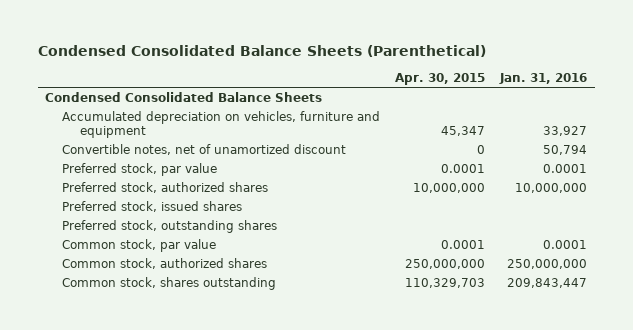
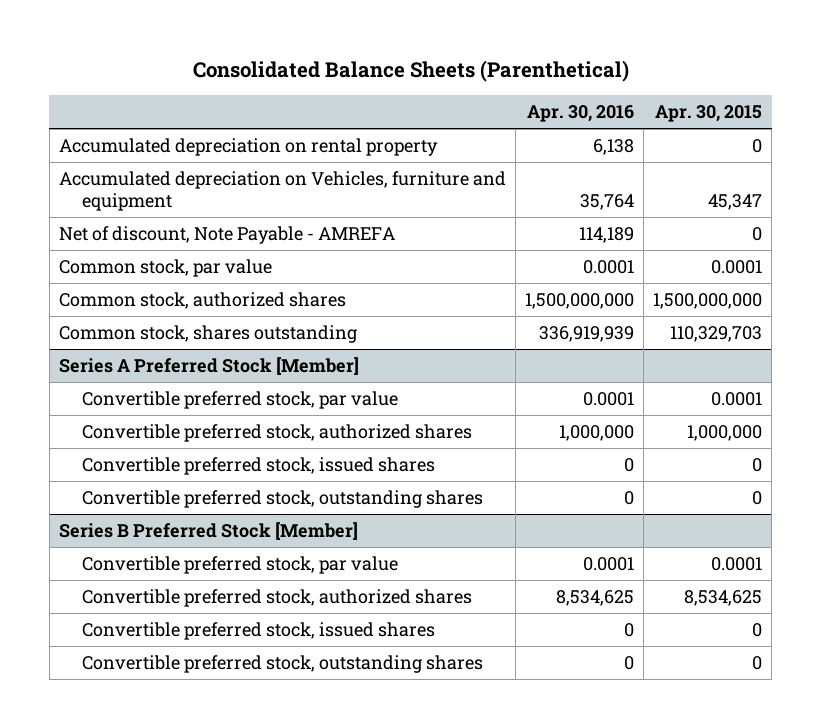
- Condensed Consolidated Balance Sheets (Parenthetical)
+ Consolidated Balance Sheets (Parenthetical)
- | Apr. 30, 2015 | Jan. 31, 2016
+ | Apr. 30, 2016 | Apr. 30, 2015
- Condensed Consolidated Balance Sheets
- Accumulated depreciation on vehicles, furniture and equipment | 45,347 | 33,927
- Convertible notes, net of unamortized discount | 0 | 50,794
- Preferred stock, par value | 0.0001 | 0.0001
- Preferred stock, authorized shares | 10,000,000 | 10,000,000
- Preferred stock, issued shares
- Preferred stock, outstanding shares
+ Accumulated depreciation on rental property | 6,138 | 0
+ Accumulated depreciation on Vehicles, furniture and equipment | 35,764 | 45,347
+ Net of discount, Note Payable - AMREFA | 114,189 | 0
- Common stock, authorized shares | 250,000,000 | 250,000,000
+ Common stock, authorized shares | 1,500,000,000 | 1,500,000,000
+ Series A Preferred Stock [Member]
+ Convertible preferred stock, par value | 0.0001 | 0.0001
+ Convertible preferred stock, authorized shares | 1,000,000 | 1,000,000
+ Convertible preferred stock, issued shares | 0 | 0
+ Convertible preferred stock, outstanding shares | 0 | 0
+ Series B Preferred Stock [Member]
+ Convertible preferred stock, par value | 0.0001 | 0.0001
+ Convertible preferred stock, authorized shares | 8,534,625 | 8,534,625
+ Convertible preferred stock, issued shares | 0 | 0
+ Convertible preferred stock, outstanding shares | 0 | 0

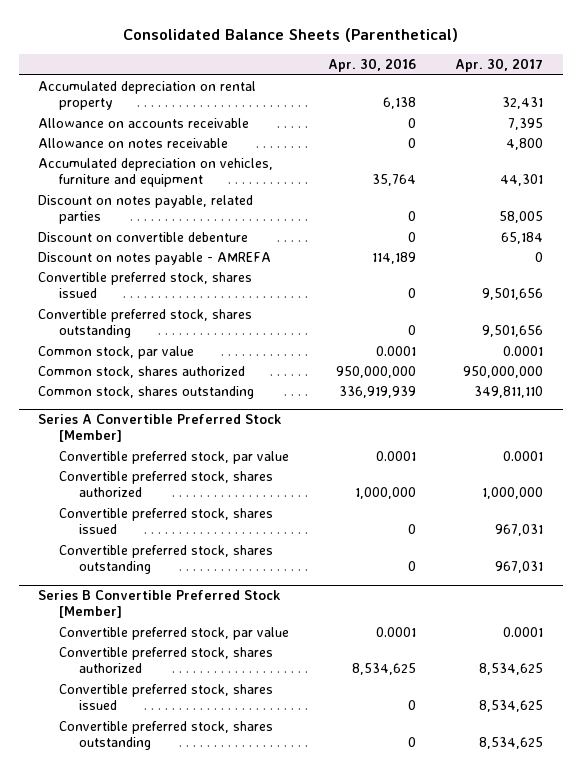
- | Apr. 30, 2016 | Apr. 30, 2015
+ | Apr. 30, 2016 | Apr. 30, 2017
- Accumulated depreciation on Vehicles, furniture and equipment | 35,764 | 45,347
- Net of discount, Note Payable - AMREFA | 114,189 | 0
+ Allowance on accounts receivable | 0 | 7,395
+ Allowance on notes receivable | 0 | 4,800
+ Accumulated depreciation on vehicles, furniture and equipment | 35,764 | 44,301
+ Discount on notes payable, related parties | 0 | 58,005
+ Discount on convertible debenture | 0 | 65,184
+ Discount on notes payable - AMREFA | 114,189 | 0
+ Convertible preferred stock, shares issued | 0 | 9,501,656
+ Convertible preferred stock, shares outstanding | 0 | 9,501,656
- Common stock, authorized shares | 1,500,000,000 | 1,500,000,000
+ Common stock, shares authorized | 950,000,000 | 950,000,000
- Series A Preferred Stock [Member]
+ Series A Convertible Preferred Stock [Member]
- Convertible preferred stock, authorized shares | 1,000,000 | 1,000,000
- Convertible preferred stock, issued shares | 0 | 0
- Convertible preferred stock, outstanding shares | 0 | 0
- Series B Preferred Stock [Member]
+ Convertible preferred stock, shares authorized | 1,000,000 | 1,000,000
+ Convertible preferred stock, shares issued | 0 | 967,031
+ Convertible preferred stock, shares outstanding | 0 | 967,031
+ Series B Convertible Preferred Stock [Member]
- Convertible preferred stock, authorized shares | 8,534,625 | 8,534,625
- Convertible preferred stock, issued shares | 0 | 0
- Convertible preferred stock, outstanding shares | 0 | 0
+ Convertible preferred stock, shares authorized | 8,534,625 | 8,534,625
+ Convertible preferred stock, shares issued | 0 | 8,534,625
+ Convertible preferred stock, shares outstanding | 0 | 8,534,625

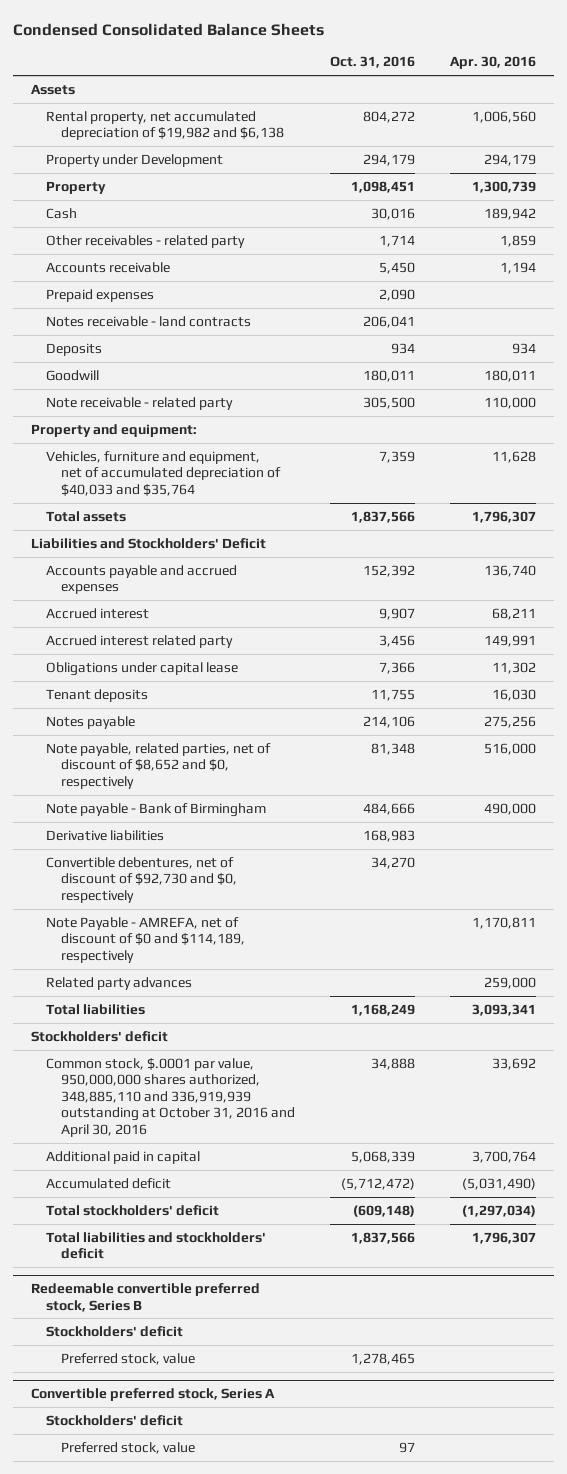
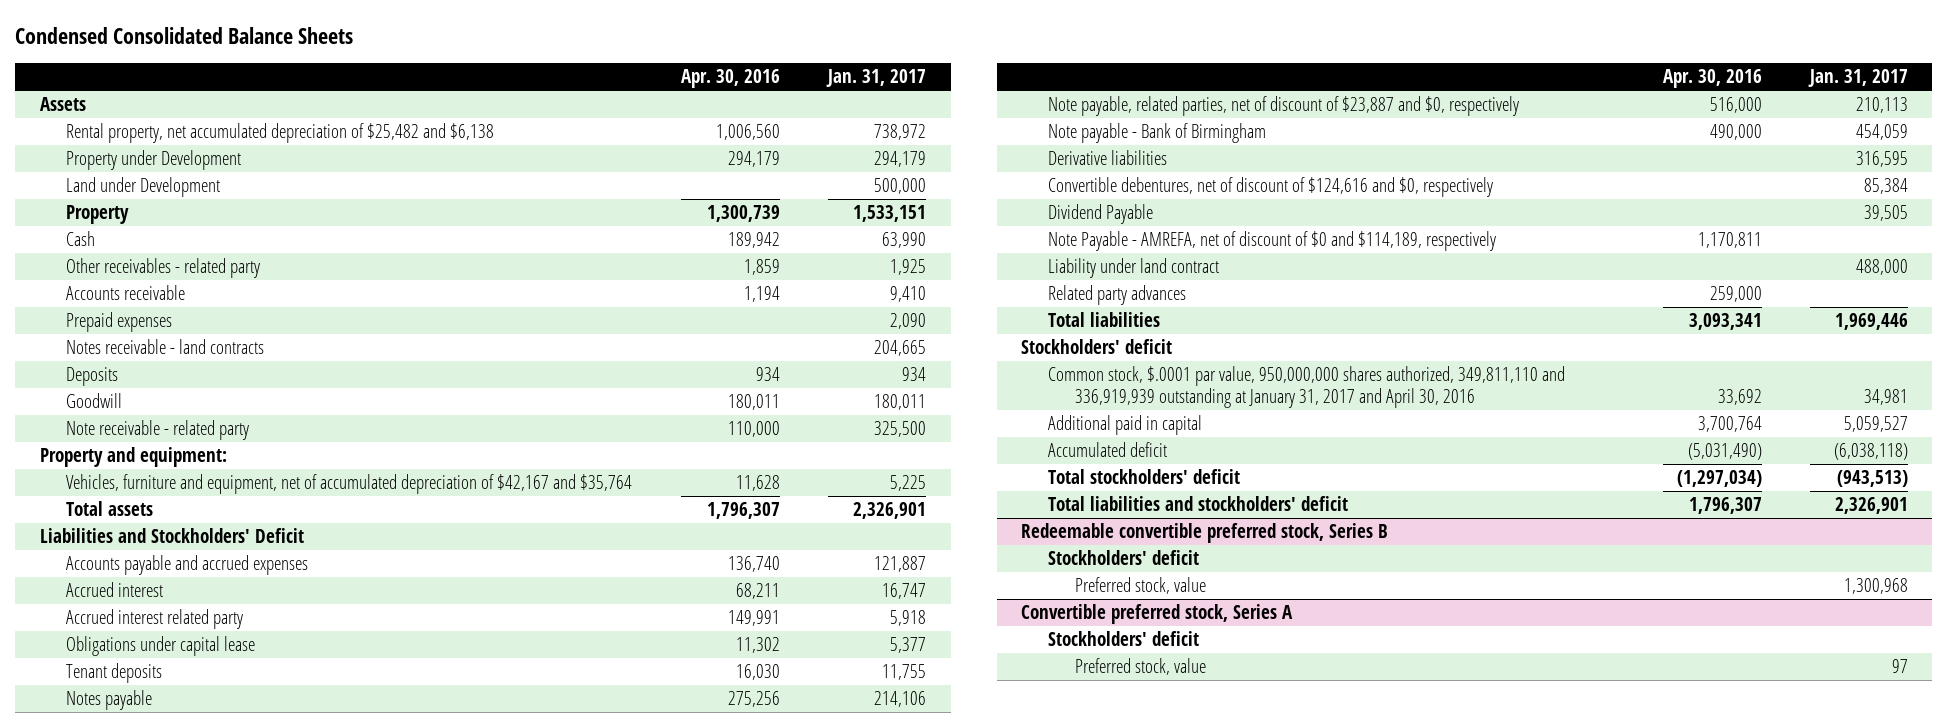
- | Oct. 31, 2016 | Apr. 30, 2016
+ | Apr. 30, 2016 | Jan. 31, 2017
- Rental property, net accumulated depreciation of $19,982 and $6,138 | 804,272 | 1,006,560
+ Rental property, net accumulated depreciation of $25,482 and $6,138 | 1,006,560 | 738,972
+ Land under Development | | 500,000
- Vehicles, furniture and equipment, net of accumulated depreciation of $40,033 and $35,764 | 7,359 | 11,628
+ Vehicles, furniture and equipment, net of accumulated depreciation of $42,167 and $35,764 | 11,628 | 5,225
- Note payable, related parties, net of discount of $8,652 and $0, respectively | 81,348 | 516,000
+ Note payable, related parties, net of discount of $23,887 and $0, respectively | 516,000 | 210,113
- Convertible debentures, net of discount of $92,730 and $0, respectively | 34,270 |
+ Convertible debentures, net of discount of $124,616 and $0, respectively | | 85,384
+ Dividend Payable | | 39,505
+ Liability under land contract | | 488,000
- Common stock, $.0001 par value, 950,000,000 shares authorized, 348,885,110 and 336,919,939 outstanding at October 31, 2016 and April 30, 2016 | 34,888 | 33,692
+ Common stock, $.0001 par value, 950,000,000 shares authorized, 349,811,110 and 336,919,939 outstanding at January 31, 2017 and April 30, 2016 | 33,692 | 34,981

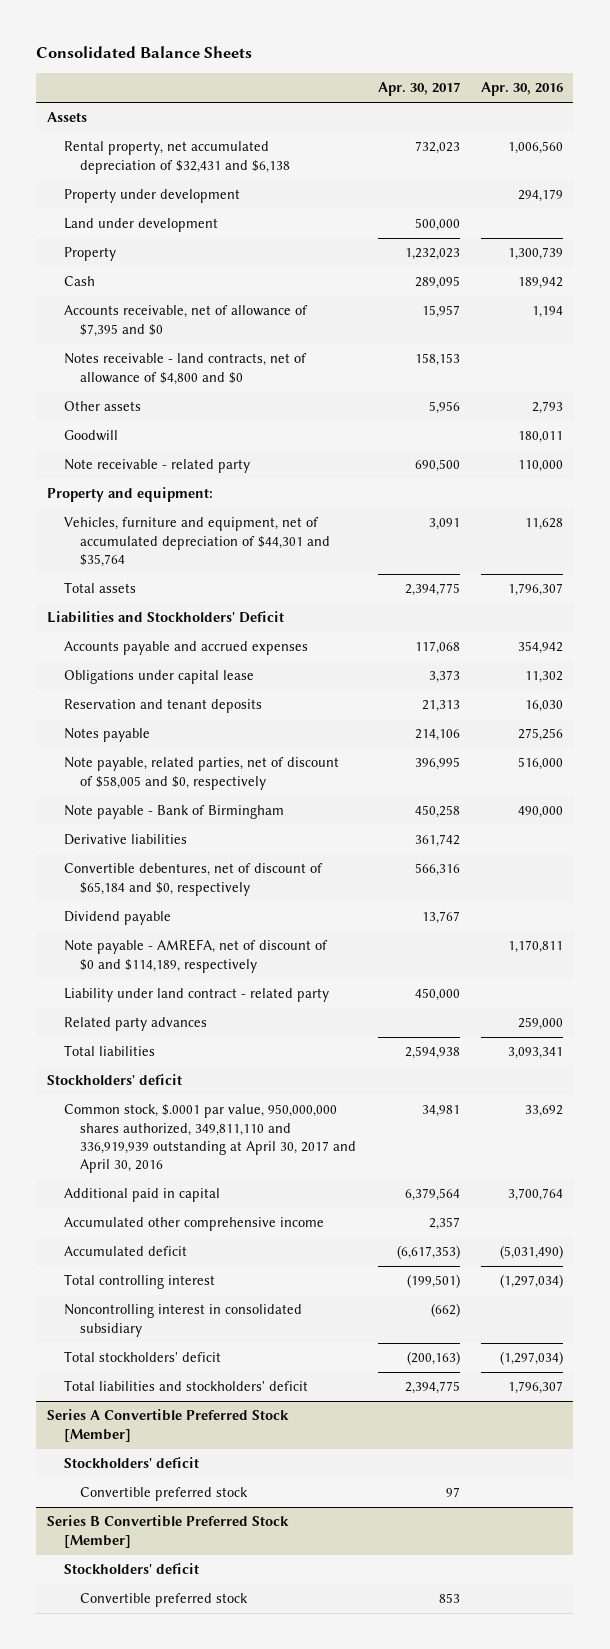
- Condensed Consolidated Balance Sheets
+ Consolidated Balance Sheets
- | Apr. 30, 2016 | Jan. 31, 2017
+ | Apr. 30, 2017 | Apr. 30, 2016
- Rental property, net accumulated depreciation of $25,482 and $6,138 | 1,006,560 | 738,972
- Property under Development | 294,179 | 294,179
- Land under Development | | 500,000
+ Rental property, net accumulated depreciation of $32,431 and $6,138 | 732,023 | 1,006,560
+ Property under development | | 294,179
+ Land under development | 500,000 |
- Other receivables - related party | 1,859 | 1,925
- Accounts receivable | 1,194 | 9,410
- Prepaid expenses | | 2,090
- Notes receivable - land contracts | | 204,665
- Deposits | 934 | 934
+ Accounts receivable, net of allowance of $7,395 and $0 | 15,957 | 1,194
+ Notes receivable - land contracts, net of allowance of $4,800 and $0 | 158,153 |
+ Other assets | 5,956 | 2,793
- Vehicles, furniture and equipment, net of accumulated depreciation of $42,167 and $35,764 | 11,628 | 5,225
+ Vehicles, furniture and equipment, net of accumulated depreciation of $44,301 and $35,764 | 3,091 | 11,628
- Accounts payable and accrued expenses | 136,740 | 121,887
- Accrued interest | 68,211 | 16,747
- Accrued interest related party | 149,991 | 5,918
+ Accounts payable and accrued expenses | 117,068 | 354,942
- Tenant deposits | 16,030 | 11,755
+ Reservation and tenant deposits | 21,313 | 16,030
- Note payable, related parties, net of discount of $23,887 and $0, respectively | 516,000 | 210,113
+ Note payable, related parties, net of discount of $58,005 and $0, respectively | 396,995 | 516,000
- Convertible debentures, net of discount of $124,616 and $0, respectively | | 85,384
- Dividend Payable | | 39,505
- Note Payable - AMREFA, net of discount of $0 and $114,189, respectively | 1,170,811 |
- Liability under land contract | | 488,000
+ Convertible debentures, net of discount of $65,184 and $0, respectively | 566,316 |
+ Dividend payable | 13,767 |
+ Note payable - AMREFA, net of discount of $0 and $114,189, respectively | | 1,170,811
+ Liability under land contract - related party | 450,000 |
- Common stock, $.0001 par value, 950,000,000 shares authorized, 349,811,110 and 336,919,939 outstanding at January 31, 2017 and April 30, 2016 | 33,692 | 34,981
+ Common stock, $.0001 par value, 950,000,000 shares authorized, 349,811,110 and 336,919,939 outstanding at April 30, 2017 and April 30, 2016 | 34,981 | 33,692
+ Accumulated other comprehensive income | 2,357 |
+ Total controlling interest | (199,501) | (1,297,034)
+ Noncontrolling interest in consolidated subsidiary | (662) |
- Redeemable convertible preferred stock, Series B
+ Series A Convertible Preferred Stock [Member]
- Preferred stock, value | | 1,300,968
- Convertible preferred stock, Series A
+ Convertible preferred stock | 97 |
+ Series B Convertible Preferred Stock [Member]
- Preferred stock, value | | 97
+ Convertible preferred stock | 853 |

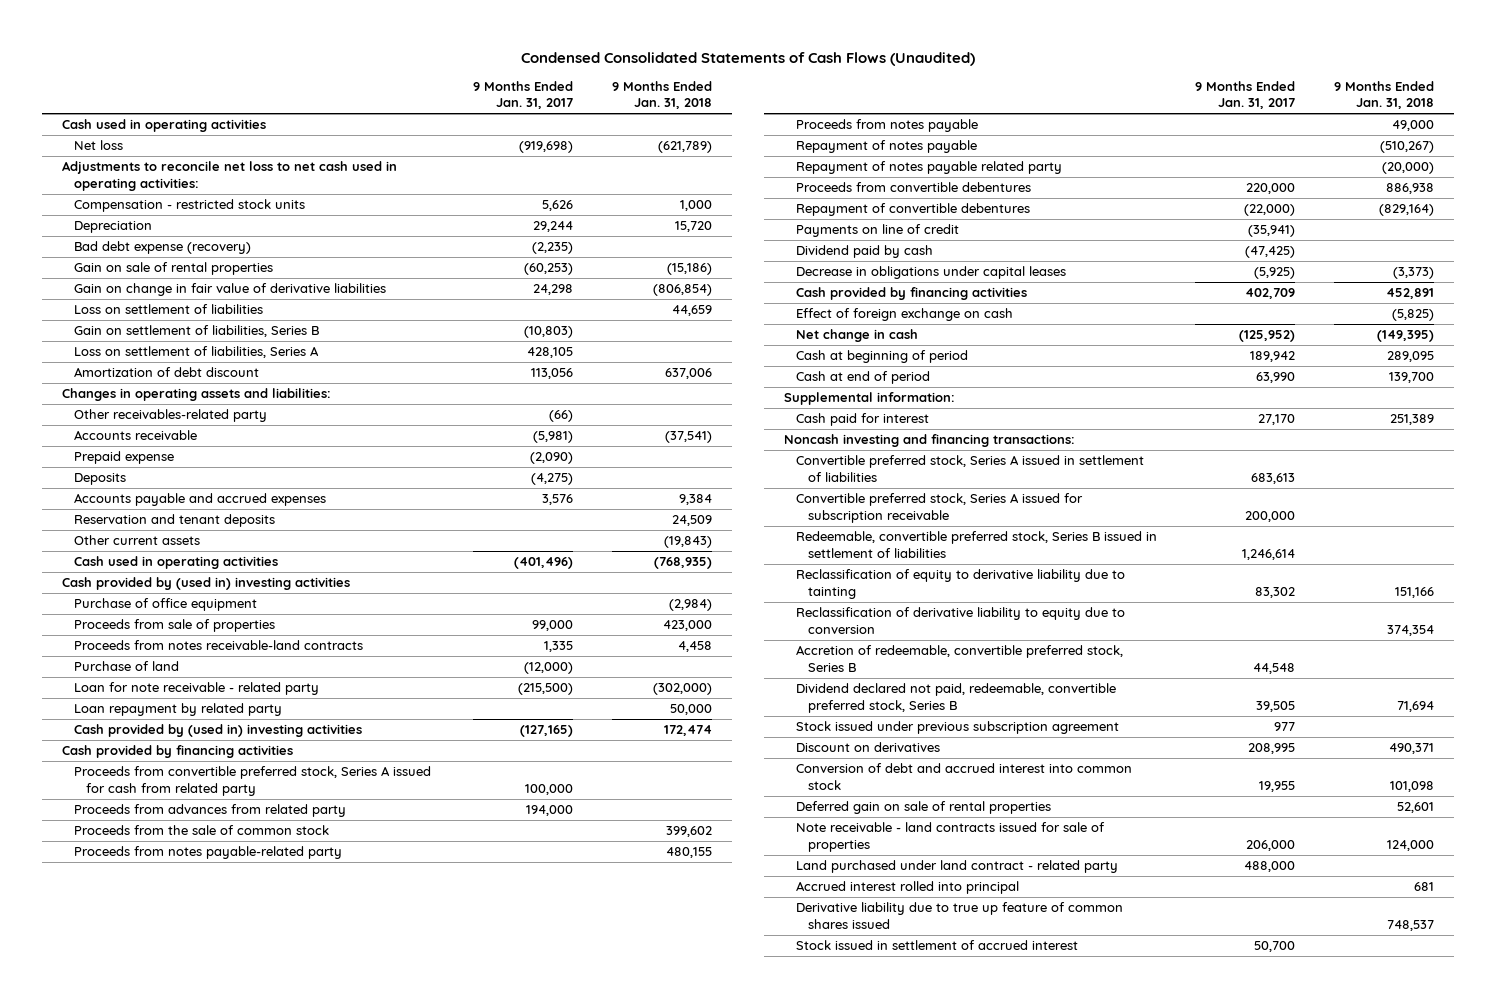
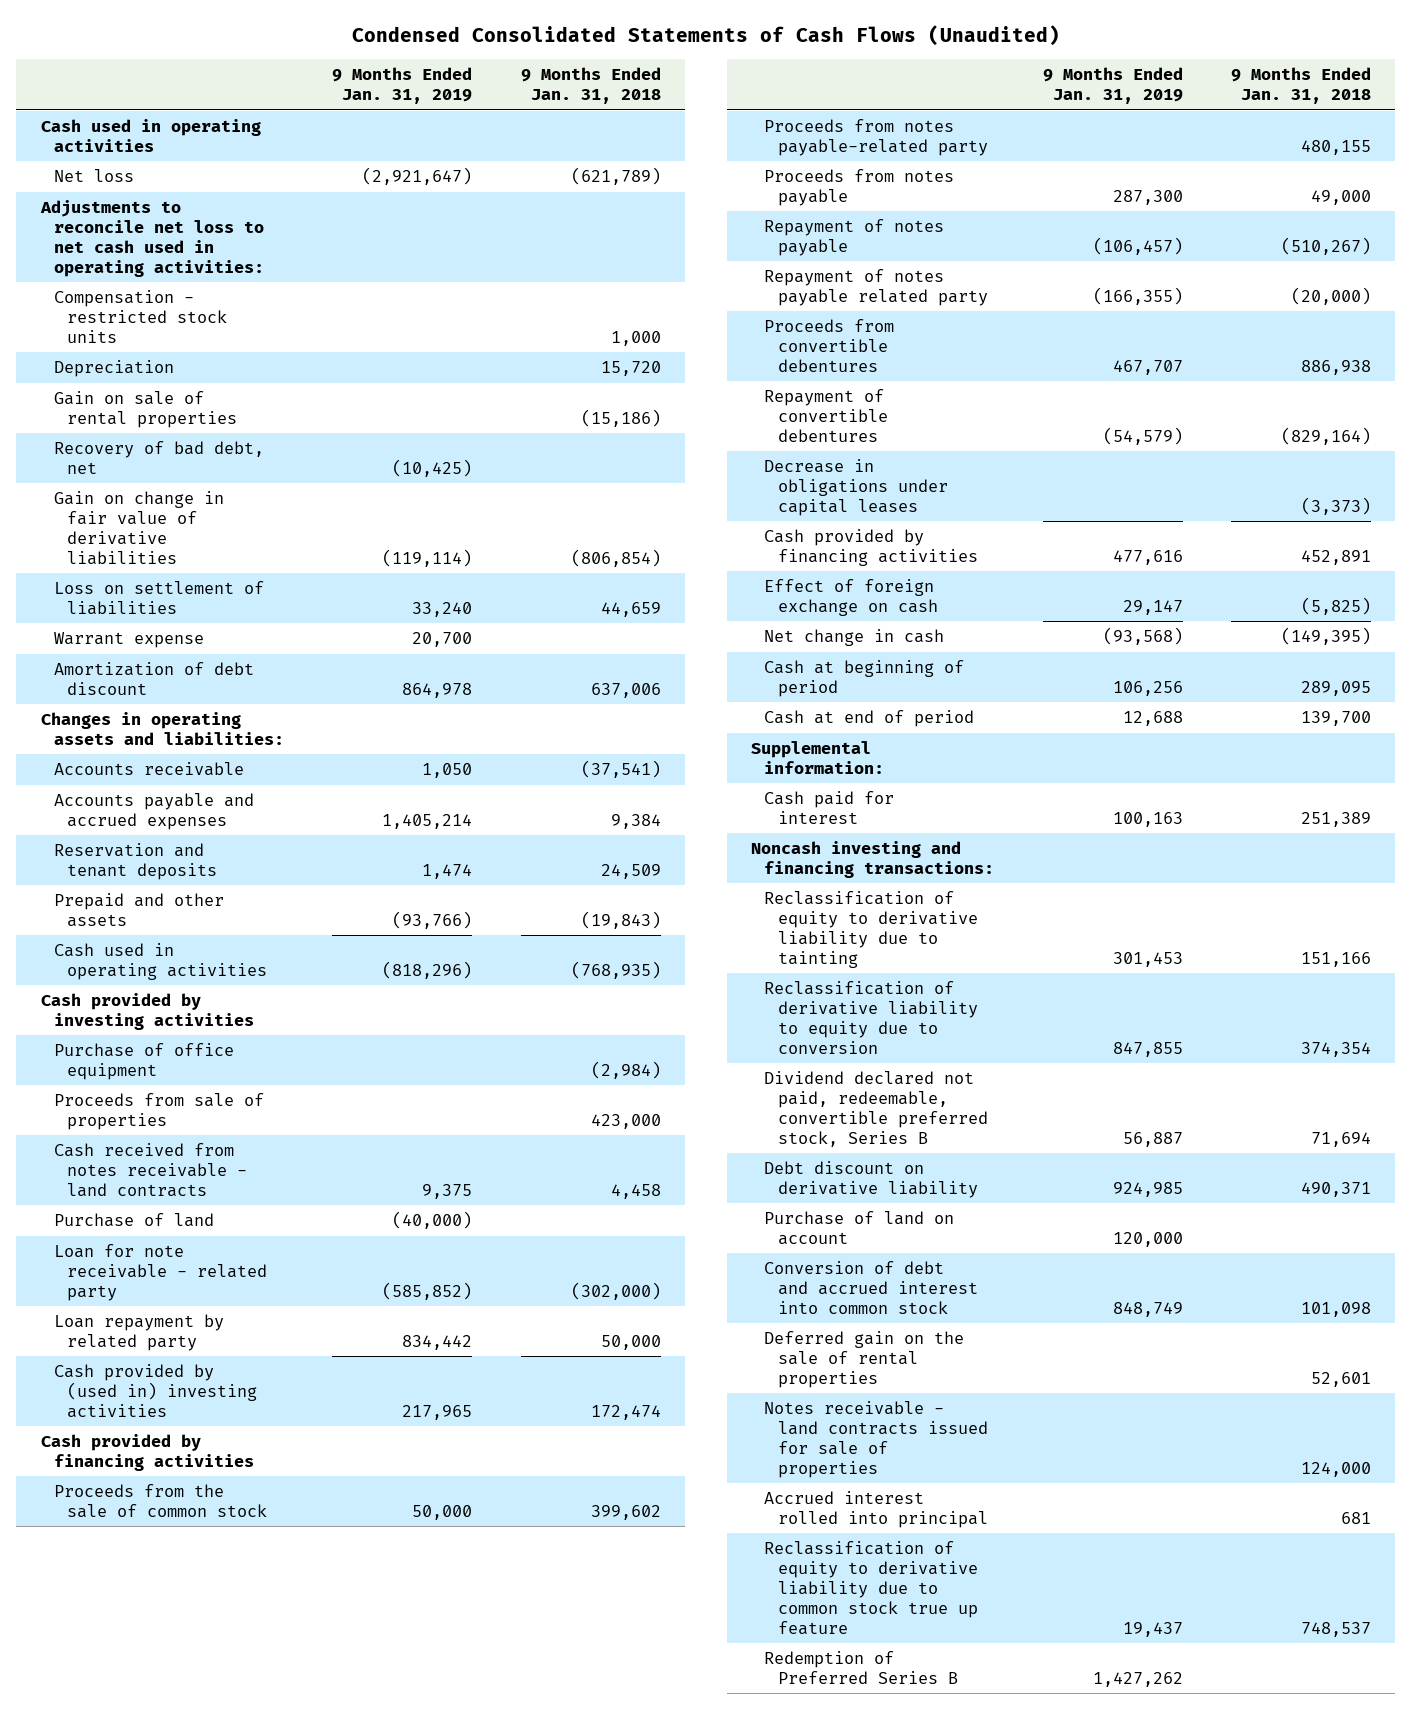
- | 9 Months Ended Jan. 31, 2017 | 9 Months Ended Jan. 31, 2018
+ | 9 Months Ended Jan. 31, 2019 | 9 Months Ended Jan. 31, 2018
- Bad debt expense (recovery) | (2,235) |
+ Recovery of bad debt, net | (10,425) |
- Gain on settlement of liabilities, Series B | (10,803) |
- Loss on settlement of liabilities, Series A | 428,105 |
+ Warrant expense | 20,700 |
- Other receivables-related party | (66) |
- Prepaid expense | (2,090) |
- Deposits | (4,275) |
- Other current assets | | (19,843)
+ Prepaid and other assets | (93,766) | (19,843)
- Cash provided by (used in) investing activities
+ Cash provided by investing activities
- Proceeds from notes receivable-land contracts | 1,335 | 4,458
+ Cash received from notes receivable - land contracts | 9,375 | 4,458
- Proceeds from convertible preferred stock, Series A issued for cash from related party | 100,000 |
- Proceeds from advances from related party | 194,000 |
- Payments on line of credit | (35,941) |
- Dividend paid by cash | (47,425) |
- Convertible preferred stock, Series A issued in settlement of liabilities | 683,613 |
- Convertible preferred stock, Series A issued for subscription receivable | 200,000 |
- Redeemable, convertible preferred stock, Series B issued in settlement of liabilities | 1,246,614 |
- Accretion of redeemable, convertible preferred stock, Series B | 44,548 |
- Stock issued under previous subscription agreement | 977 |
- Discount on derivatives | 208,995 | 490,371
+ Debt discount on derivative liability | 924,985 | 490,371
+ Purchase of land on account | 120,000 |
- Deferred gain on sale of rental properties | | 52,601
- Note receivable - land contracts issued for sale of properties | 206,000 | 124,000
- Land purchased under land contract - related party | 488,000 |
+ Deferred gain on the sale of rental properties | | 52,601
+ Notes receivable - land contracts issued for sale of properties | | 124,000
- Derivative liability due to true up feature of common shares issued | | 748,537
- Stock issued in settlement of accrued interest | 50,700 |
+ Reclassification of equity to derivative liability due to common stock true up feature | 19,437 | 748,537
+ Redemption of Preferred Series B | 1,427,262 |

